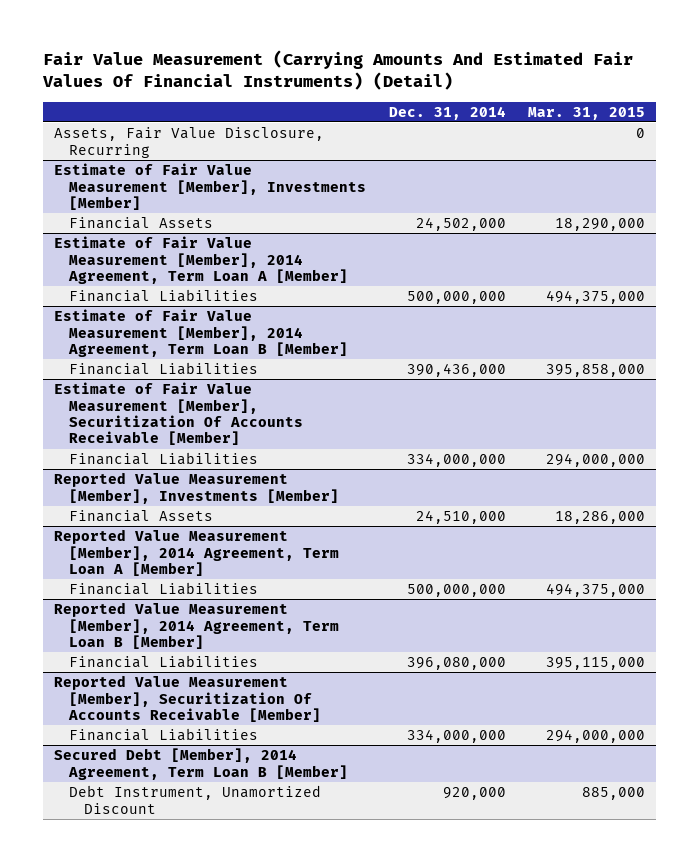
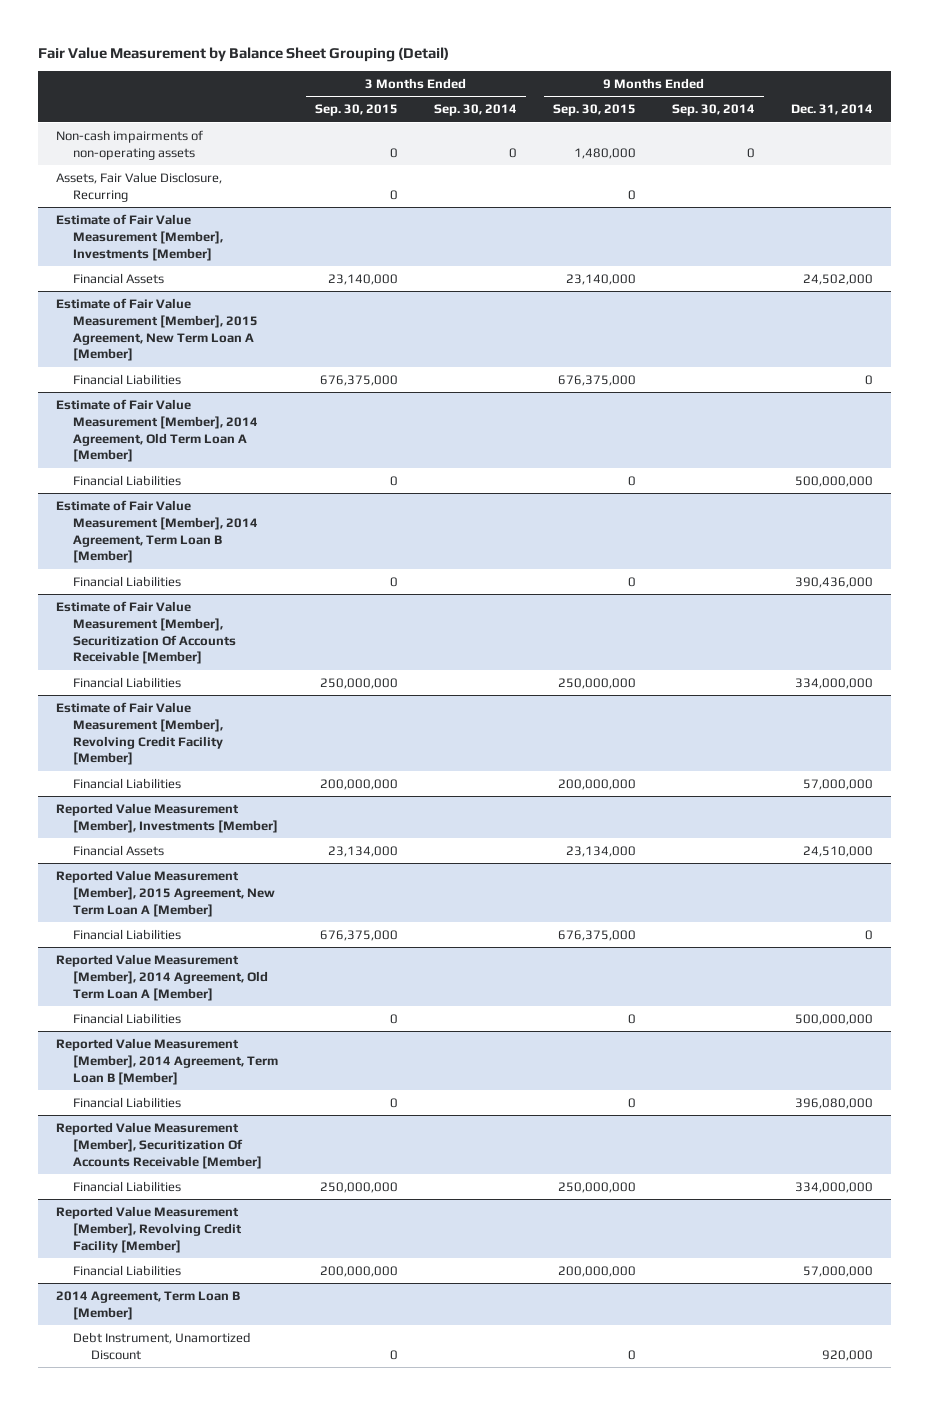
- Fair Value Measurement (Carrying Amounts And Estimated Fair Values Of Financial Instruments) (Detail)
+ Fair Value Measurement by Balance Sheet Grouping (Detail)
- | Dec. 31, 2014 | Mar. 31, 2015
+ | 3 Months Ended Sep. 30, 2015 | 3 Months Ended Sep. 30, 2014 | 9 Months Ended Sep. 30, 2015 | 9 Months Ended Sep. 30, 2014 | Dec. 31, 2014
+ Non-cash impairments of non-operating assets | 0 | 0 | 1,480,000 | 0 |
- Estimate of Fair Value Measurement [Member], 2014 Agreement, Term Loan A [Member]
+ Estimate of Fair Value Measurement [Member], 2015 Agreement, New Term Loan A [Member]
+ Financial Liabilities | 676,375,000 | | 676,375,000 | | 0
+ Estimate of Fair Value Measurement [Member], 2014 Agreement, Old Term Loan A [Member]
+ Estimate of Fair Value Measurement [Member], Revolving Credit Facility [Member]
+ Financial Liabilities | 200,000,000 | | 200,000,000 | | 57,000,000
- Reported Value Measurement [Member], 2014 Agreement, Term Loan A [Member]
+ Reported Value Measurement [Member], 2015 Agreement, New Term Loan A [Member]
+ Financial Liabilities | 676,375,000 | | 676,375,000 | | 0
+ Reported Value Measurement [Member], 2014 Agreement, Old Term Loan A [Member]
- Secured Debt [Member], 2014 Agreement, Term Loan B [Member]
+ Reported Value Measurement [Member], Revolving Credit Facility [Member]
+ Financial Liabilities | 200,000,000 | | 200,000,000 | | 57,000,000
+ 2014 Agreement, Term Loan B [Member]

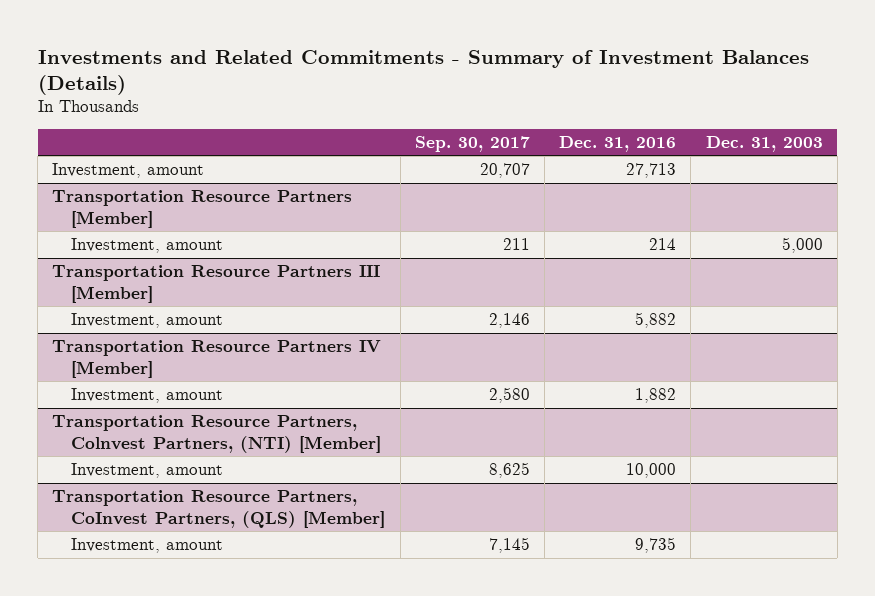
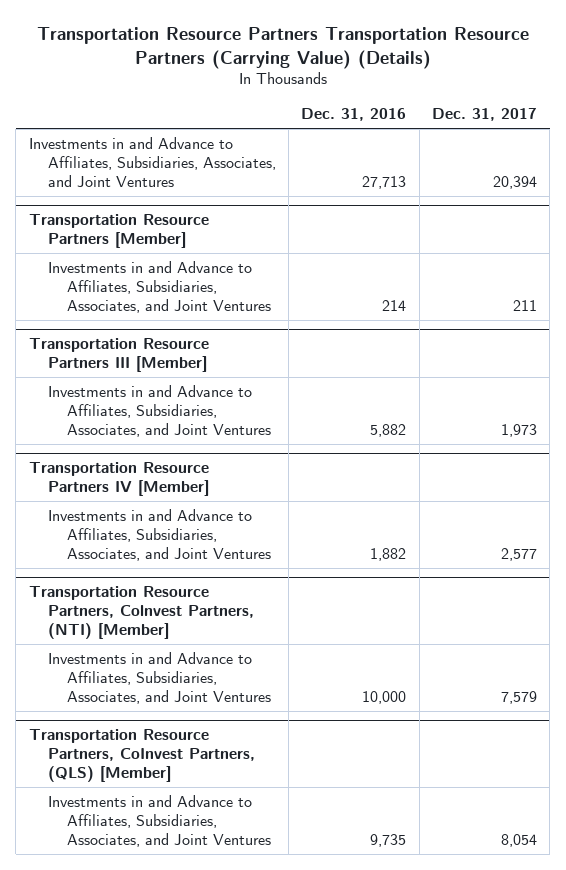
- Investments and Related Commitments - Summary of Investment Balances (Details)
+ Transportation Resource Partners Transportation Resource Partners (Carrying Value) (Details)
- | Sep. 30, 2017 | Dec. 31, 2016 | Dec. 31, 2003
+ | Dec. 31, 2016 | Dec. 31, 2017
- Investment, amount | 20,707 | 27,713 |
+ Investments in and Advance to Affiliates, Subsidiaries, Associates, and Joint Ventures | 27,713 | 20,394
@ Transportation Resource Partners [Member]
- Investment, amount | 211 | 214 | 5,000
+ Investments in and Advance to Affiliates, Subsidiaries, Associates, and Joint Ventures | 214 | 211
@ Transportation Resource Partners III [Member]
- Investment, amount | 2,146 | 5,882 |
+ Investments in and Advance to Affiliates, Subsidiaries, Associates, and Joint Ventures | 5,882 | 1,973
@ Transportation Resource Partners IV [Member]
- Investment, amount | 2,580 | 1,882 |
+ Investments in and Advance to Affiliates, Subsidiaries, Associates, and Joint Ventures | 1,882 | 2,577
@ Transportation Resource Partners, Colnvest Partners, (NTI) [Member]
- Investment, amount | 8,625 | 10,000 |
+ Investments in and Advance to Affiliates, Subsidiaries, Associates, and Joint Ventures | 10,000 | 7,579
@ Transportation Resource Partners, CoInvest Partners, (QLS) [Member]
- Investment, amount | 7,145 | 9,735 |
+ Investments in and Advance to Affiliates, Subsidiaries, Associates, and Joint Ventures | 9,735 | 8,054

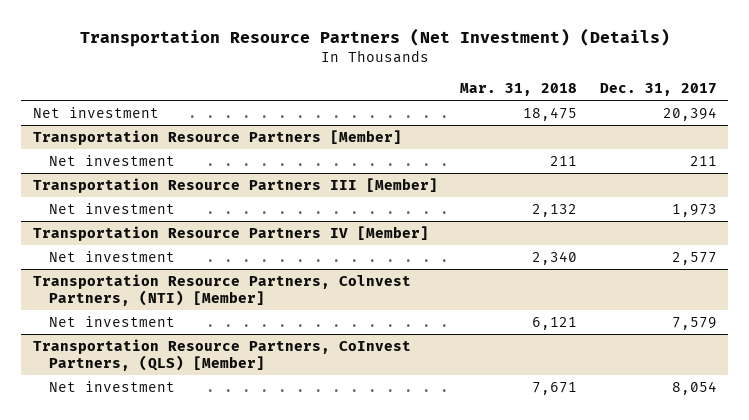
- Transportation Resource Partners Transportation Resource Partners (Carrying Value) (Details)
+ Transportation Resource Partners (Net Investment) (Details)
- | Dec. 31, 2016 | Dec. 31, 2017
+ | Mar. 31, 2018 | Dec. 31, 2017
- Investments in and Advance to Affiliates, Subsidiaries, Associates, and Joint Ventures | 27,713 | 20,394
+ Net investment | 18,475 | 20,394
@ Transportation Resource Partners [Member]
- Investments in and Advance to Affiliates, Subsidiaries, Associates, and Joint Ventures | 214 | 211
+ Net investment | 211 | 211
@ Transportation Resource Partners III [Member]
- Investments in and Advance to Affiliates, Subsidiaries, Associates, and Joint Ventures | 5,882 | 1,973
+ Net investment | 2,132 | 1,973
@ Transportation Resource Partners IV [Member]
- Investments in and Advance to Affiliates, Subsidiaries, Associates, and Joint Ventures | 1,882 | 2,577
+ Net investment | 2,340 | 2,577
@ Transportation Resource Partners, Colnvest Partners, (NTI) [Member]
- Investments in and Advance to Affiliates, Subsidiaries, Associates, and Joint Ventures | 10,000 | 7,579
+ Net investment | 6,121 | 7,579
@ Transportation Resource Partners, CoInvest Partners, (QLS) [Member]
- Investments in and Advance to Affiliates, Subsidiaries, Associates, and Joint Ventures | 9,735 | 8,054
+ Net investment | 7,671 | 8,054

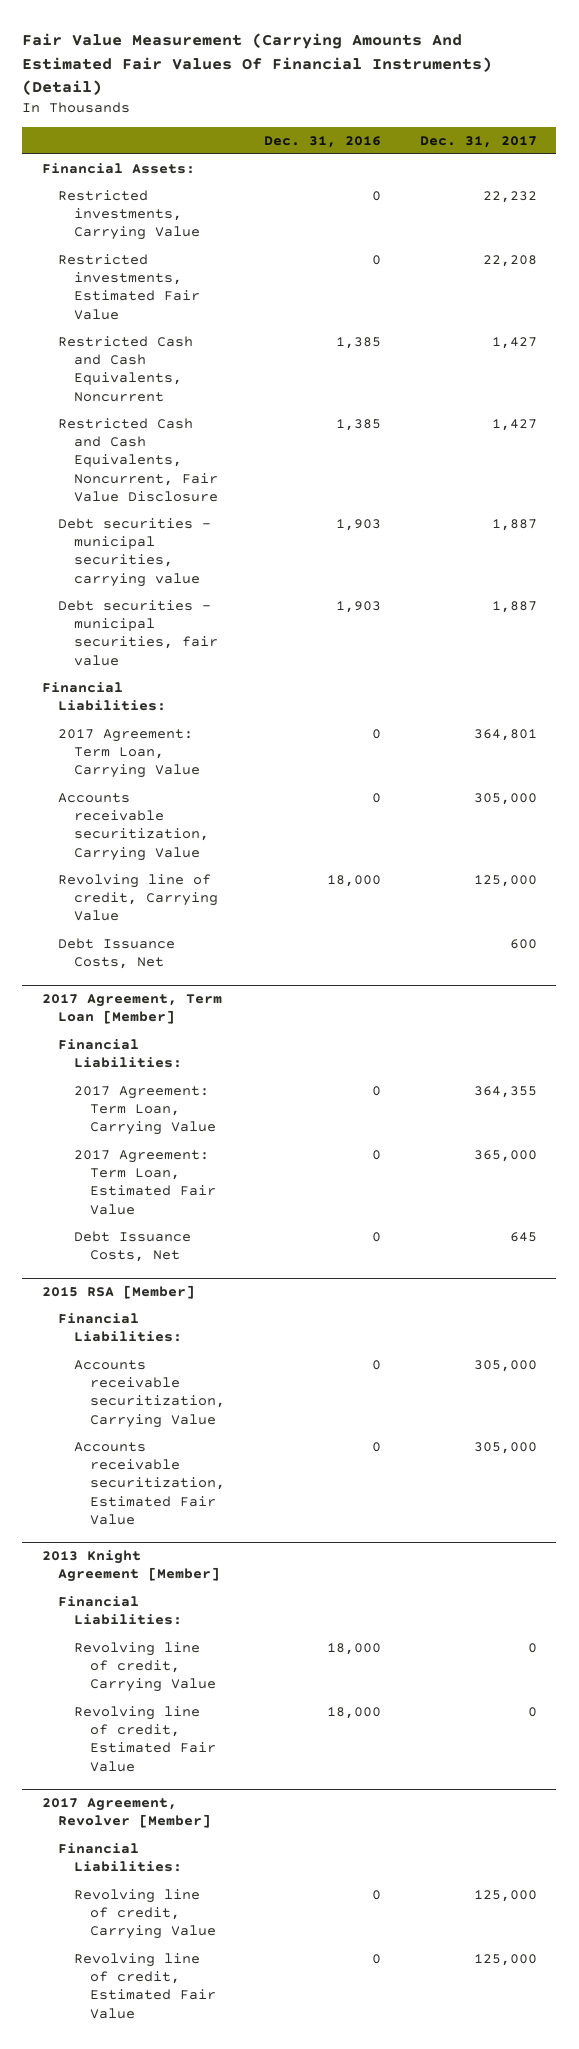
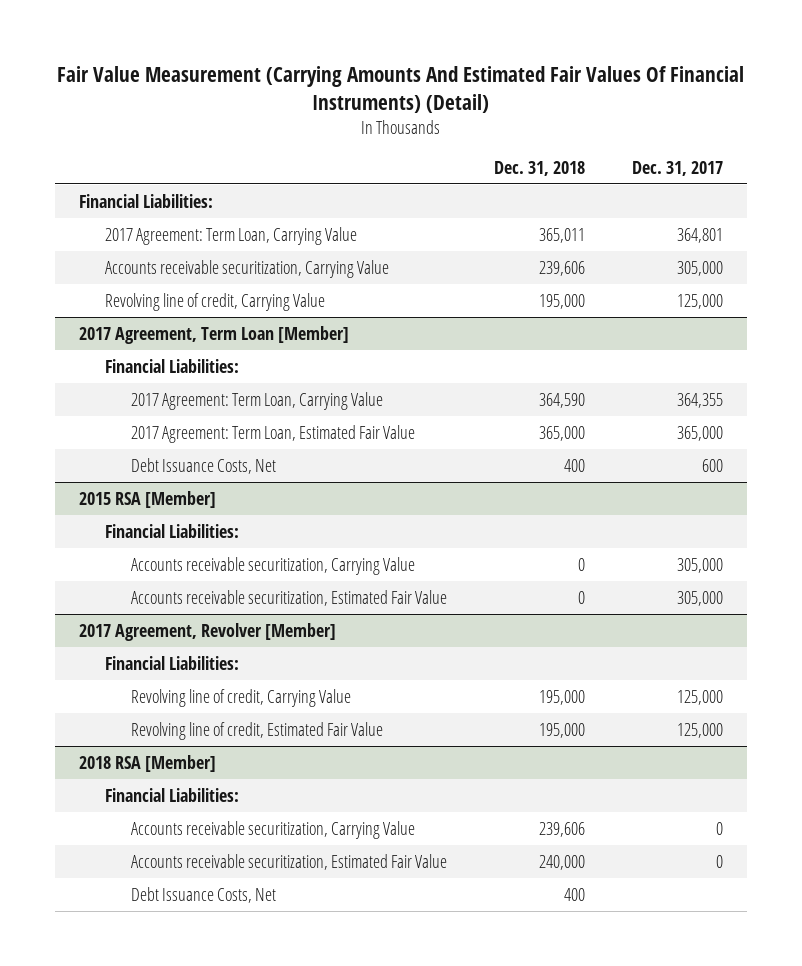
- | Dec. 31, 2016 | Dec. 31, 2017
+ | Dec. 31, 2018 | Dec. 31, 2017
- Financial Assets:
- Restricted investments, Carrying Value | 0 | 22,232
- Restricted investments, Estimated Fair Value | 0 | 22,208
- Restricted Cash and Cash Equivalents, Noncurrent | 1,385 | 1,427
- Restricted Cash and Cash Equivalents, Noncurrent, Fair Value Disclosure | 1,385 | 1,427
- Debt securities - municipal securities, carrying value | 1,903 | 1,887
- Debt securities - municipal securities, fair value | 1,903 | 1,887
- Debt Issuance Costs, Net | | 600
@ 2017 Agreement, Term Loan [Member]
- Debt Issuance Costs, Net | 0 | 645
+ Debt Issuance Costs, Net | 400 | 600
- 2013 Knight Agreement [Member]
- Financial Liabilities:
- Revolving line of credit, Carrying Value | 18,000 | 0
- Revolving line of credit, Estimated Fair Value | 18,000 | 0
+ 2018 RSA [Member]
+ Financial Liabilities:
+ Accounts receivable securitization, Carrying Value | 239,606 | 0
+ Accounts receivable securitization, Estimated Fair Value | 240,000 | 0
+ Debt Issuance Costs, Net | 400 |

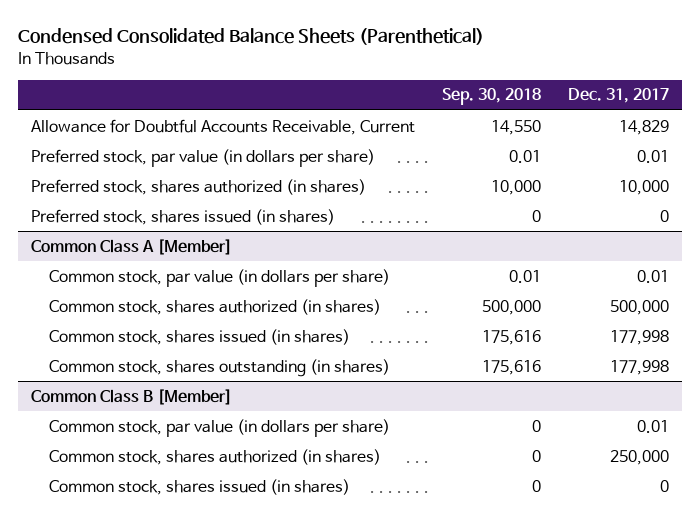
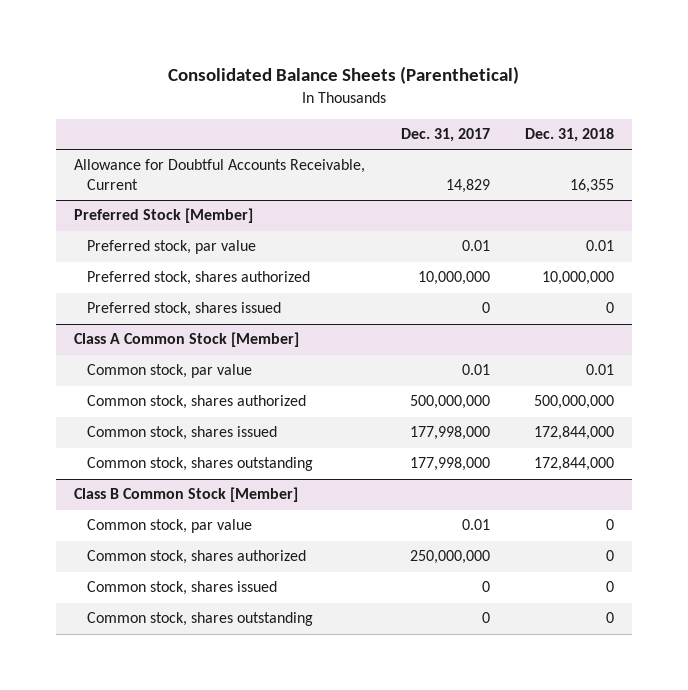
- Condensed Consolidated Balance Sheets (Parenthetical)
+ Consolidated Balance Sheets (Parenthetical)
- | Sep. 30, 2018 | Dec. 31, 2017
+ | Dec. 31, 2017 | Dec. 31, 2018
- Preferred stock, par value (in dollars per share) | 0.01 | 0.01
- Preferred stock, shares authorized (in shares) | 10,000 | 10,000
- Preferred stock, shares issued (in shares) | 0 | 0
- Common Class A [Member]
- Common stock, par value (in dollars per share) | 0.01 | 0.01
- Common stock, shares authorized (in shares) | 500,000 | 500,000
- Common stock, shares issued (in shares) | 175,616 | 177,998
- Common stock, shares outstanding (in shares) | 175,616 | 177,998
- Common Class B [Member]
- Common stock, par value (in dollars per share) | 0 | 0.01
- Common stock, shares authorized (in shares) | 0 | 250,000
- Common stock, shares issued (in shares) | 0 | 0
+ Preferred Stock [Member]
+ Preferred stock, par value | 0.01 | 0.01
+ Preferred stock, shares authorized | 10,000,000 | 10,000,000
+ Preferred stock, shares issued | 0 | 0
+ Class A Common Stock [Member]
+ Common stock, par value | 0.01 | 0.01
+ Common stock, shares authorized | 500,000,000 | 500,000,000
+ Common stock, shares issued | 177,998,000 | 172,844,000
+ Common stock, shares outstanding | 177,998,000 | 172,844,000
+ Class B Common Stock [Member]
+ Common stock, par value | 0.01 | 0
+ Common stock, shares authorized | 250,000,000 | 0
+ Common stock, shares issued | 0 | 0
+ Common stock, shares outstanding | 0 | 0

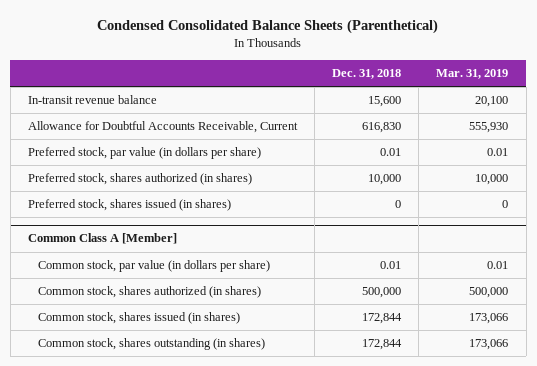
- Consolidated Balance Sheets (Parenthetical)
+ Condensed Consolidated Balance Sheets (Parenthetical)
- | Dec. 31, 2017 | Dec. 31, 2018
+ | Dec. 31, 2018 | Mar. 31, 2019
- Allowance for Doubtful Accounts Receivable, Current | 14,829 | 16,355
- Preferred Stock [Member]
- Preferred stock, par value | 0.01 | 0.01
- Preferred stock, shares authorized | 10,000,000 | 10,000,000
- Preferred stock, shares issued | 0 | 0
- Class A Common Stock [Member]
- Common stock, par value | 0.01 | 0.01
- Common stock, shares authorized | 500,000,000 | 500,000,000
- Common stock, shares issued | 177,998,000 | 172,844,000
- Common stock, shares outstanding | 177,998,000 | 172,844,000
- Class B Common Stock [Member]
- Common stock, par value | 0.01 | 0
- Common stock, shares authorized | 250,000,000 | 0
- Common stock, shares issued | 0 | 0
- Common stock, shares outstanding | 0 | 0
+ In-transit revenue balance | 15,600 | 20,100
+ Allowance for Doubtful Accounts Receivable, Current | 616,830 | 555,930
+ Preferred stock, par value (in dollars per share) | 0.01 | 0.01
+ Preferred stock, shares authorized (in shares) | 10,000 | 10,000
+ Preferred stock, shares issued (in shares) | 0 | 0
+ Common Class A [Member]
+ Common stock, par value (in dollars per share) | 0.01 | 0.01
+ Common stock, shares authorized (in shares) | 500,000 | 500,000
+ Common stock, shares issued (in shares) | 172,844 | 173,066
+ Common stock, shares outstanding (in shares) | 172,844 | 173,066

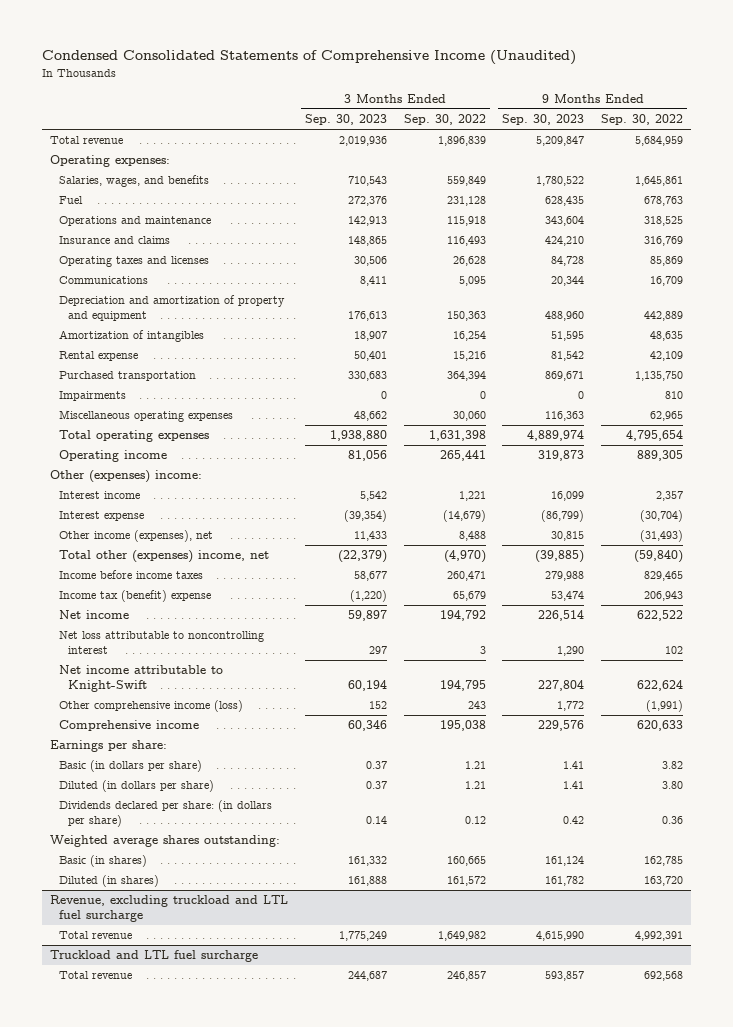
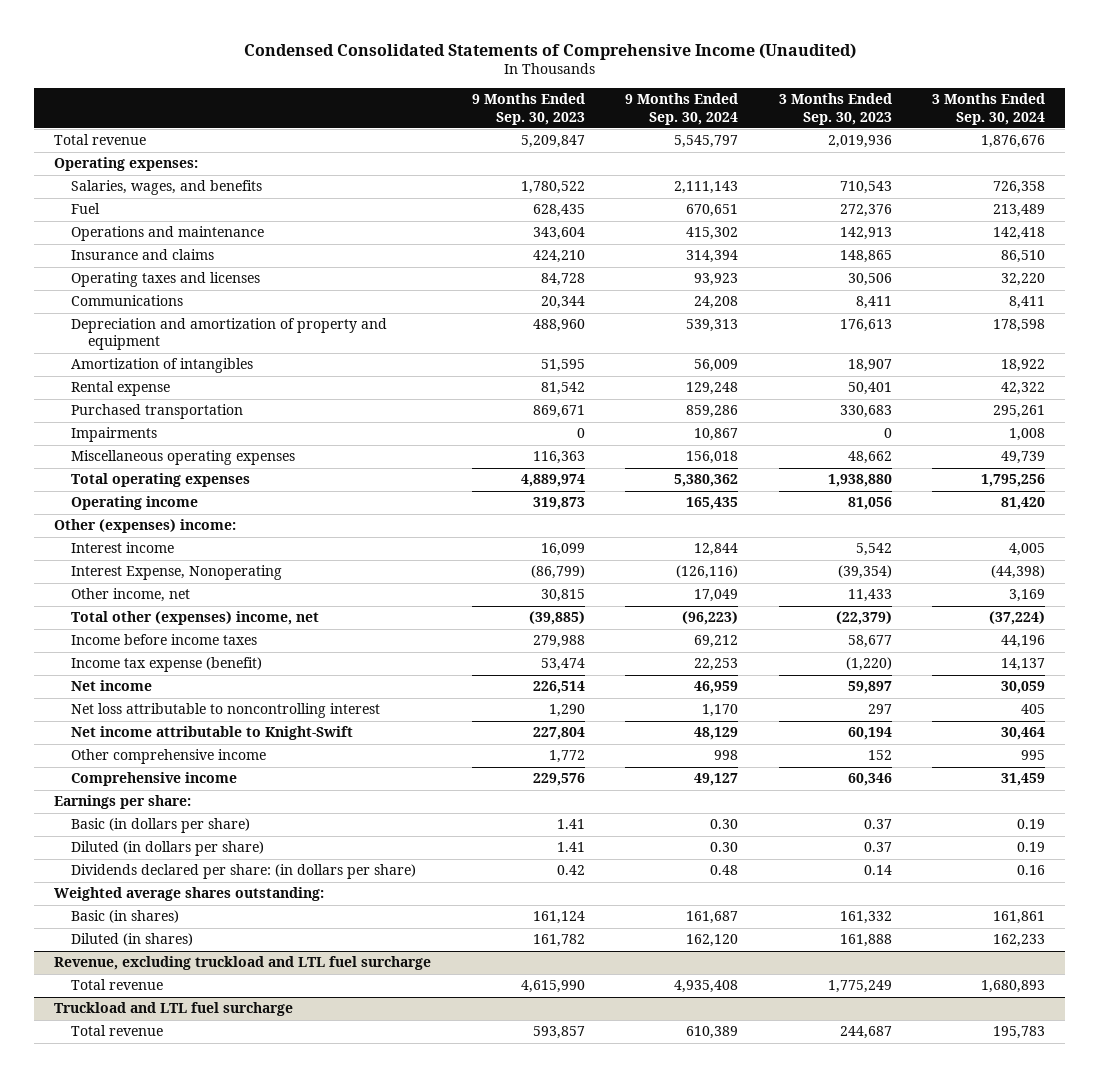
- | 3 Months Ended Sep. 30, 2023 | 3 Months Ended Sep. 30, 2022 | 9 Months Ended Sep. 30, 2023 | 9 Months Ended Sep. 30, 2022
+ | 9 Months Ended Sep. 30, 2023 | 9 Months Ended Sep. 30, 2024 | 3 Months Ended Sep. 30, 2023 | 3 Months Ended Sep. 30, 2024
- Interest expense | (39,354) | (14,679) | (86,799) | (30,704)
- Other income (expenses), net | 11,433 | 8,488 | 30,815 | (31,493)
+ Interest Expense, Nonoperating | (86,799) | (126,116) | (39,354) | (44,398)
+ Other income, net | 30,815 | 17,049 | 11,433 | 3,169
- Income tax (benefit) expense | (1,220) | 65,679 | 53,474 | 206,943
+ Income tax expense (benefit) | 53,474 | 22,253 | (1,220) | 14,137
- Other comprehensive income (loss) | 152 | 243 | 1,772 | (1,991)
+ Other comprehensive income | 1,772 | 998 | 152 | 995

